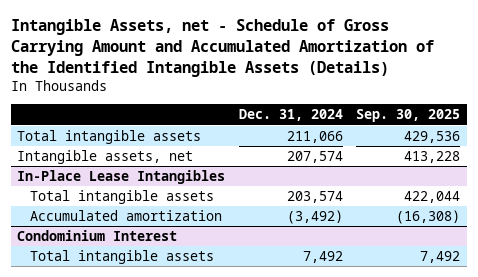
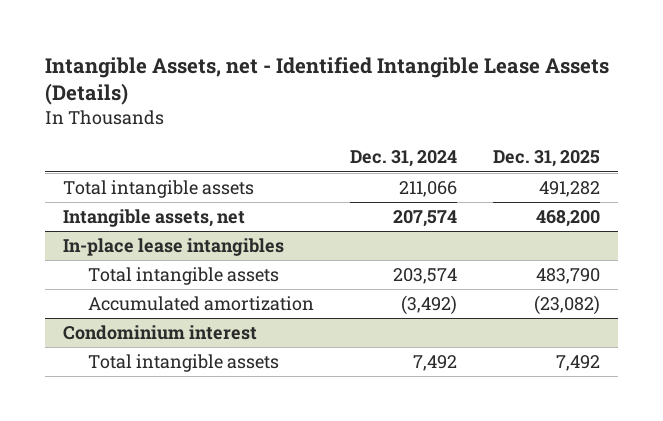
- Intangible Assets, net - Schedule of Gross Carrying Amount and Accumulated Amortization of the Identified Intangible Assets (Details)
+ Intangible Assets, net - Identified Intangible Lease Assets (Details)
- | Dec. 31, 2024 | Sep. 30, 2025
+ | Dec. 31, 2024 | Dec. 31, 2025
- In-Place Lease Intangibles
+ In-place lease intangibles
- Condominium Interest
+ Condominium interest

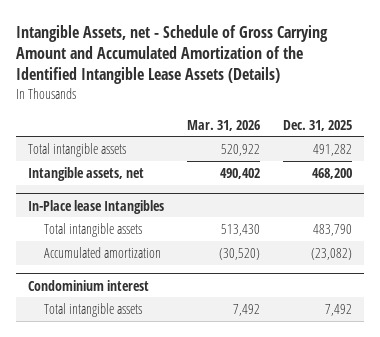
- Intangible Assets, net - Identified Intangible Lease Assets (Details)
+ Intangible Assets, net - Schedule of Gross Carrying Amount and Accumulated Amortization of the Identified Intangible Lease Assets (Details)
- | Dec. 31, 2024 | Dec. 31, 2025
+ | Mar. 31, 2026 | Dec. 31, 2025
- In-place lease intangibles
+ In-Place lease Intangibles

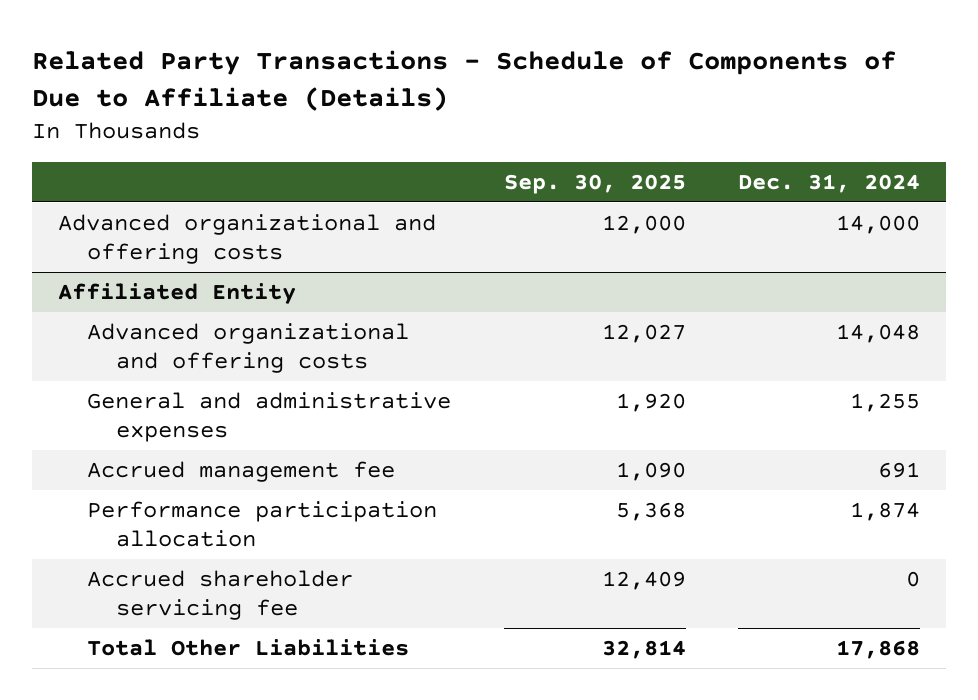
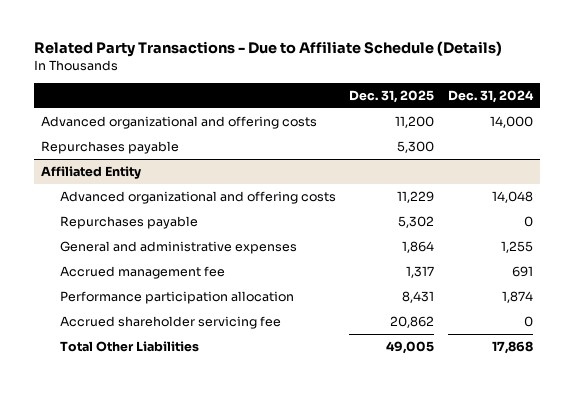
- Related Party Transactions - Schedule of Components of Due to Affiliate (Details)
+ Related Party Transactions - Due to Affiliate Schedule (Details)
- | Sep. 30, 2025 | Dec. 31, 2024
+ | Dec. 31, 2025 | Dec. 31, 2024
+ Repurchases payable | 5,300 |
@ Affiliated Entity
+ Repurchases payable | 5,302 | 0

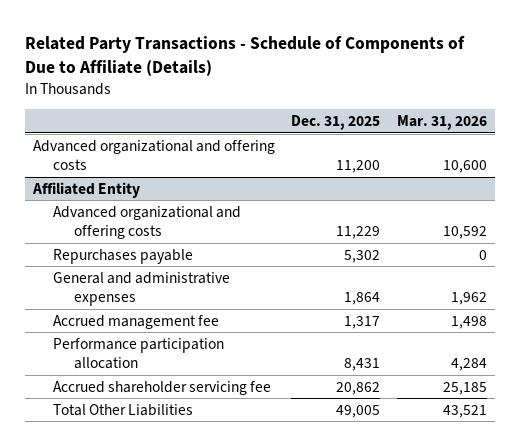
- Related Party Transactions - Due to Affiliate Schedule (Details)
+ Related Party Transactions - Schedule of Components of Due to Affiliate (Details)
- | Dec. 31, 2025 | Dec. 31, 2024
+ | Dec. 31, 2025 | Mar. 31, 2026
- Repurchases payable | 5,300 |

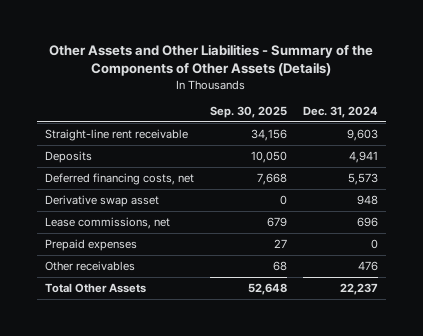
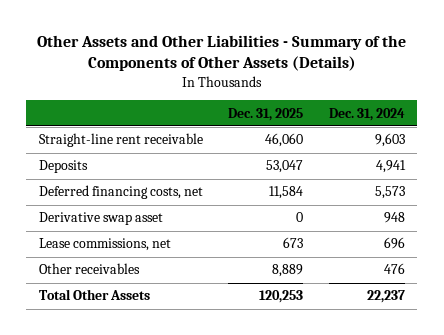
- | Sep. 30, 2025 | Dec. 31, 2024
+ | Dec. 31, 2025 | Dec. 31, 2024
- Prepaid expenses | 27 | 0

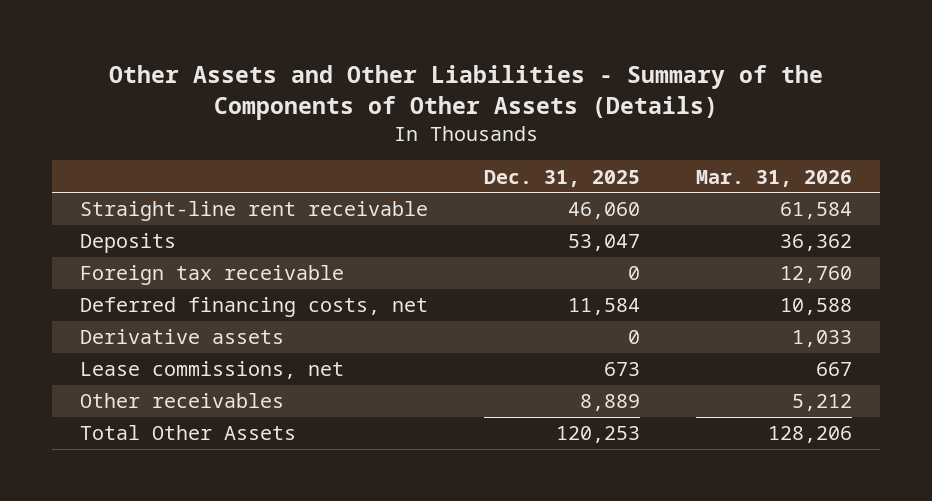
- | Dec. 31, 2025 | Dec. 31, 2024
+ | Dec. 31, 2025 | Mar. 31, 2026
+ Foreign tax receivable | 0 | 12,760
- Derivative swap asset | 0 | 948
+ Derivative assets | 0 | 1,033

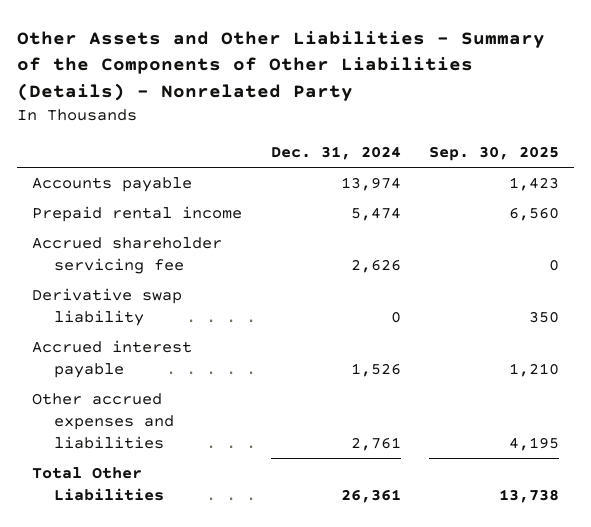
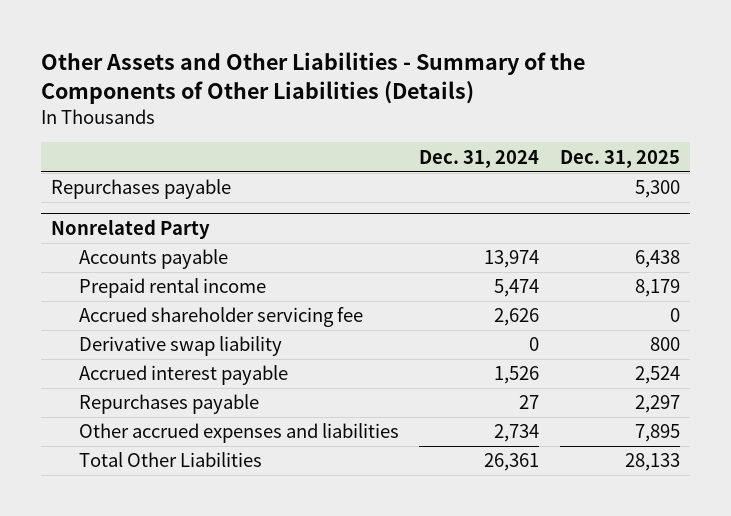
- Other Assets and Other Liabilities - Summary of the Components of Other Liabilities (Details) - Nonrelated Party
+ Other Assets and Other Liabilities - Summary of the Components of Other Liabilities (Details)
- | Dec. 31, 2024 | Sep. 30, 2025
+ | Dec. 31, 2024 | Dec. 31, 2025
+ Repurchases payable | | 5,300
+ Nonrelated Party
- Other accrued expenses and liabilities | 2,761 | 4,195
+ Repurchases payable | 27 | 2,297
+ Other accrued expenses and liabilities | 2,734 | 7,895

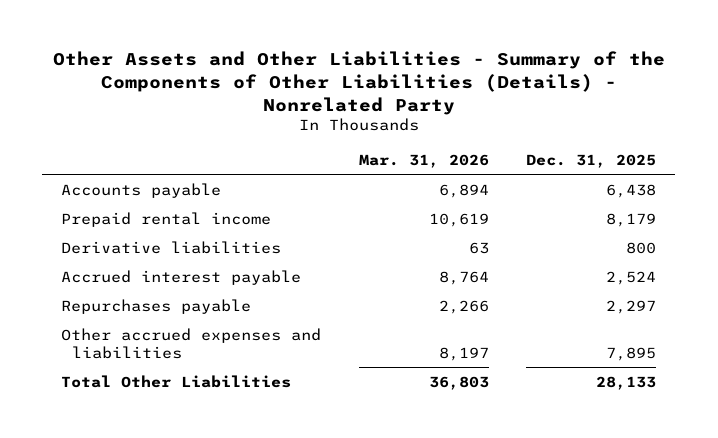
- Other Assets and Other Liabilities - Summary of the Components of Other Liabilities (Details)
+ Other Assets and Other Liabilities - Summary of the Components of Other Liabilities (Details) - Nonrelated Party
- | Dec. 31, 2024 | Dec. 31, 2025
+ | Mar. 31, 2026 | Dec. 31, 2025
- Repurchases payable | | 5,300
- Nonrelated Party
- Accrued shareholder servicing fee | 2,626 | 0
- Derivative swap liability | 0 | 800
+ Derivative liabilities | 63 | 800

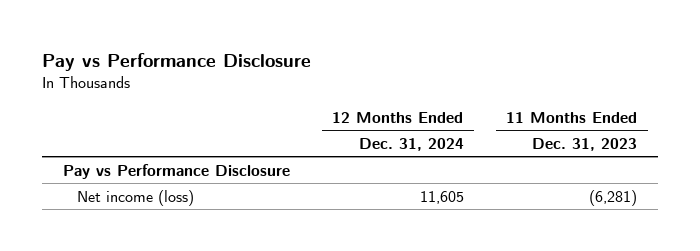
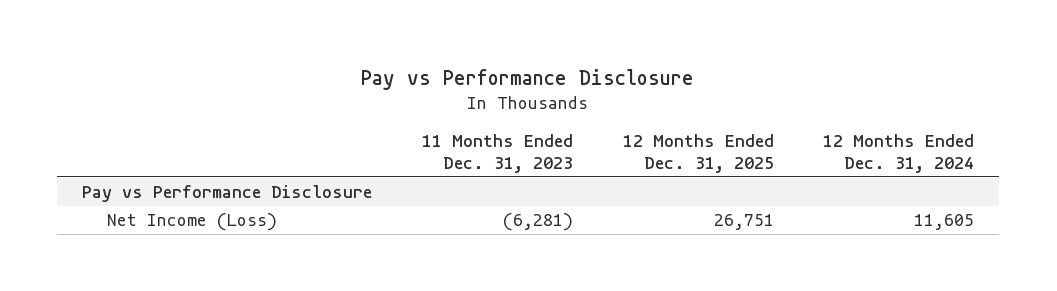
- | 12 Months Ended Dec. 31, 2024 | 11 Months Ended Dec. 31, 2023
+ | 11 Months Ended Dec. 31, 2023 | 12 Months Ended Dec. 31, 2025 | 12 Months Ended Dec. 31, 2024
- Net income (loss) | 11,605 | (6,281)
+ Net Income (Loss) | (6,281) | 26,751 | 11,605

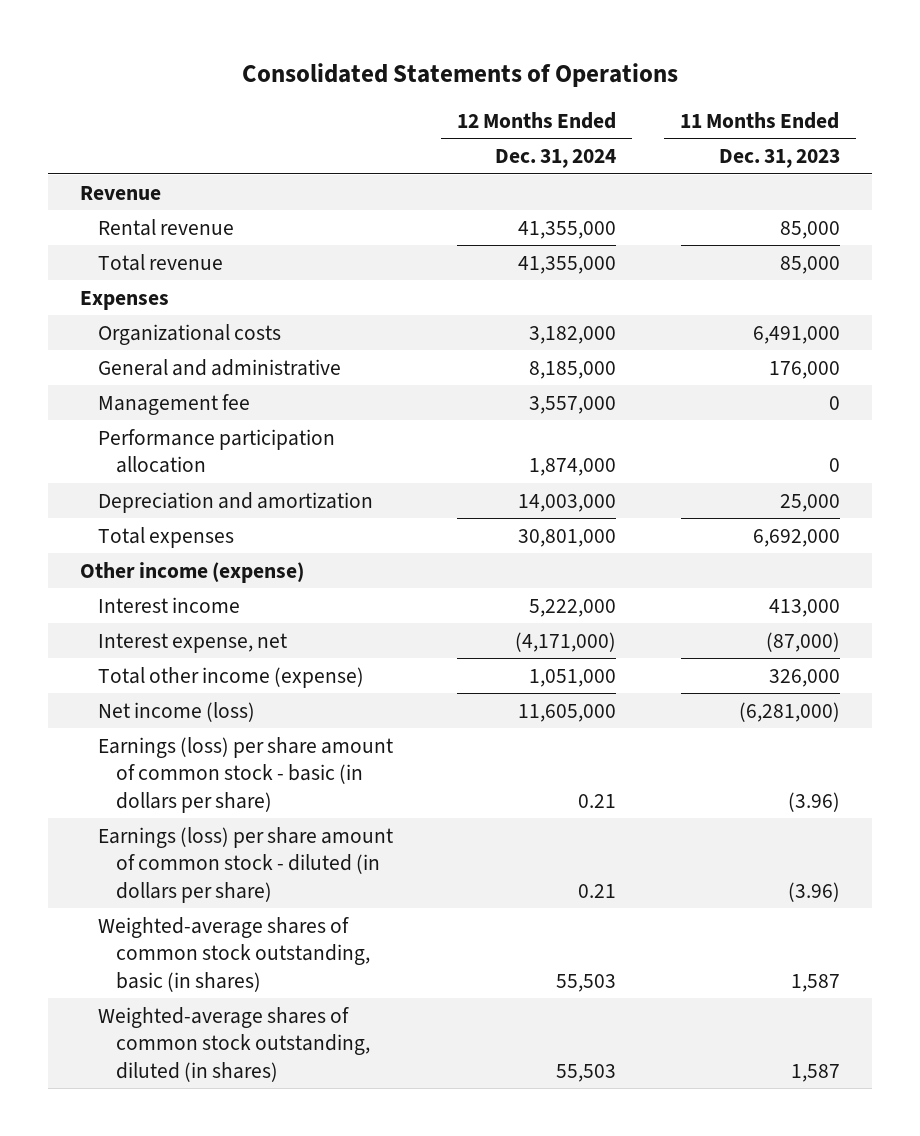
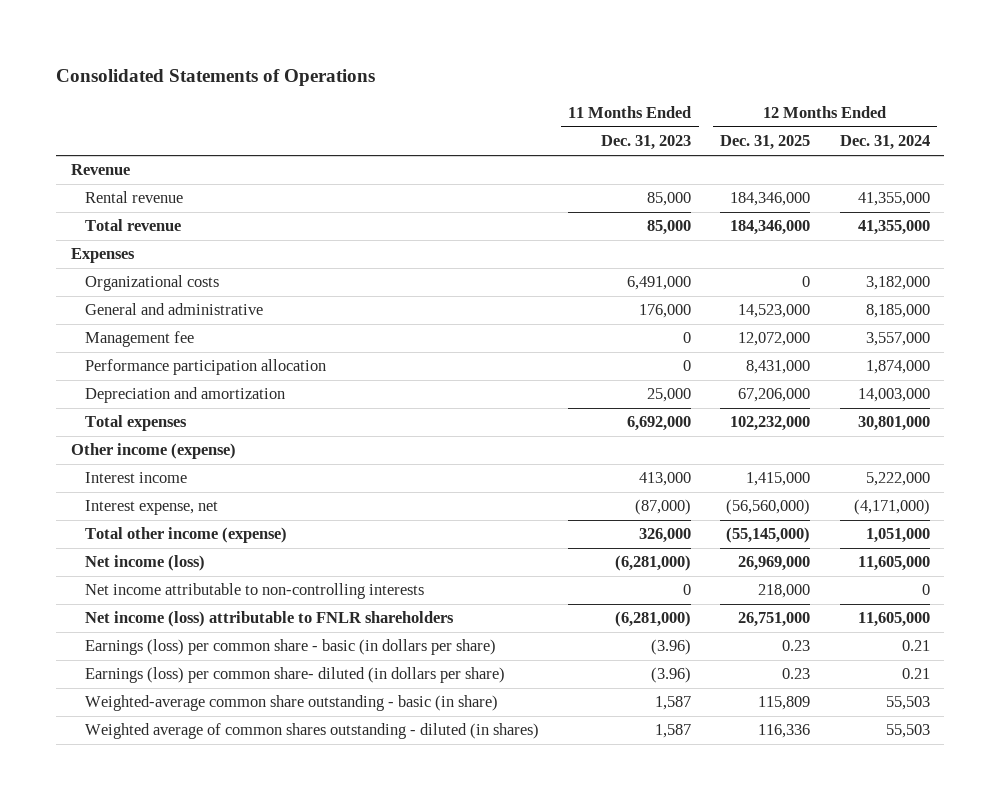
- | 12 Months Ended Dec. 31, 2024 | 11 Months Ended Dec. 31, 2023
+ | 11 Months Ended Dec. 31, 2023 | 12 Months Ended Dec. 31, 2025 | 12 Months Ended Dec. 31, 2024
- Earnings (loss) per share amount of common stock - basic (in dollars per share) | 0.21 | (3.96)
- Earnings (loss) per share amount of common stock - diluted (in dollars per share) | 0.21 | (3.96)
- Weighted-average shares of common stock outstanding, basic (in shares) | 55,503 | 1,587
- Weighted-average shares of common stock outstanding, diluted (in shares) | 55,503 | 1,587
+ Net income attributable to non-controlling interests | 0 | 218,000 | 0
+ Net income (loss) attributable to FNLR shareholders | (6,281,000) | 26,751,000 | 11,605,000
+ Earnings (loss) per common share - basic (in dollars per share) | (3.96) | 0.23 | 0.21
+ Earnings (loss) per common share- diluted (in dollars per share) | (3.96) | 0.23 | 0.21
+ Weighted-average common share outstanding - basic (in share) | 1,587 | 115,809 | 55,503
+ Weighted average of common shares outstanding - diluted (in shares) | 1,587 | 116,336 | 55,503

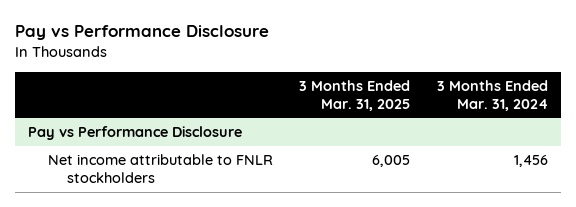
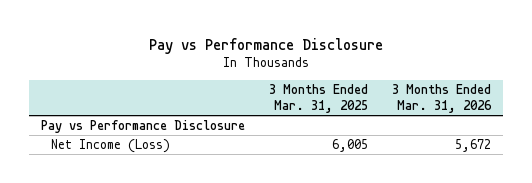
- | 3 Months Ended Mar. 31, 2025 | 3 Months Ended Mar. 31, 2024
+ | 3 Months Ended Mar. 31, 2025 | 3 Months Ended Mar. 31, 2026
- Net income attributable to FNLR stockholders | 6,005 | 1,456
+ Net Income (Loss) | 6,005 | 5,672

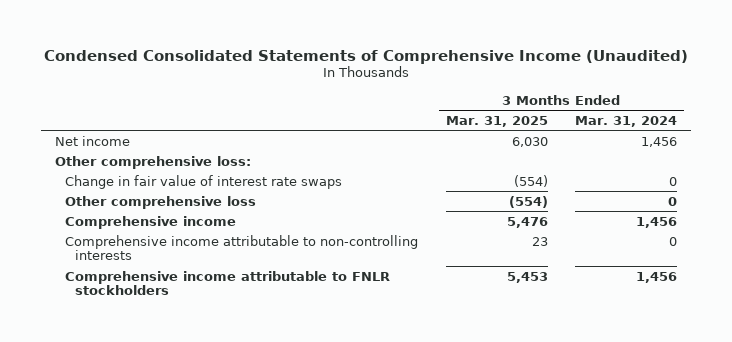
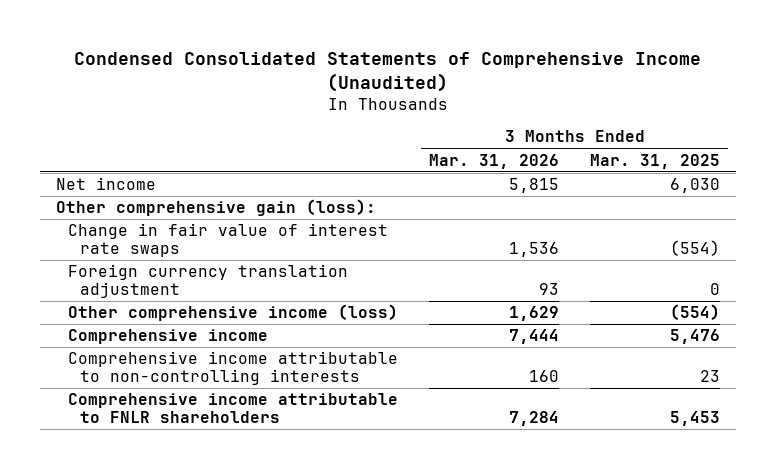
- | 3 Months Ended Mar. 31, 2025 | 3 Months Ended Mar. 31, 2024
+ | 3 Months Ended Mar. 31, 2026 | 3 Months Ended Mar. 31, 2025
- Other comprehensive loss:
+ Other comprehensive gain (loss):
- Other comprehensive loss | (554) | 0
+ Foreign currency translation adjustment | 93 | 0
+ Other comprehensive income (loss) | 1,629 | (554)
- Comprehensive income attributable to FNLR stockholders | 5,453 | 1,456
+ Comprehensive income attributable to FNLR shareholders | 7,284 | 5,453

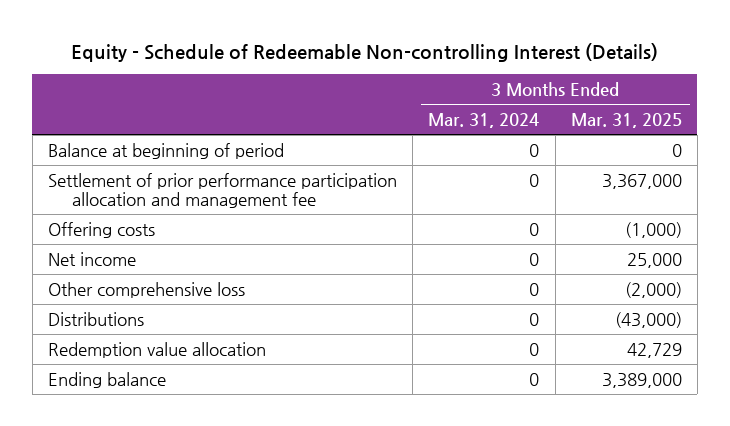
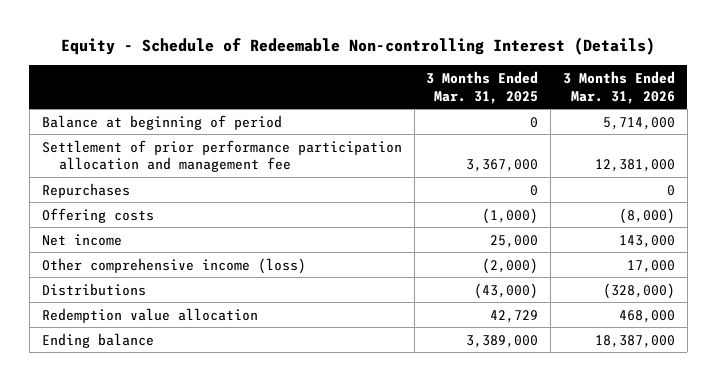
- | 3 Months Ended Mar. 31, 2024 | 3 Months Ended Mar. 31, 2025
+ | 3 Months Ended Mar. 31, 2025 | 3 Months Ended Mar. 31, 2026
+ Repurchases | 0 | 0
- Other comprehensive loss | 0 | (2,000)
+ Other comprehensive income (loss) | (2,000) | 17,000

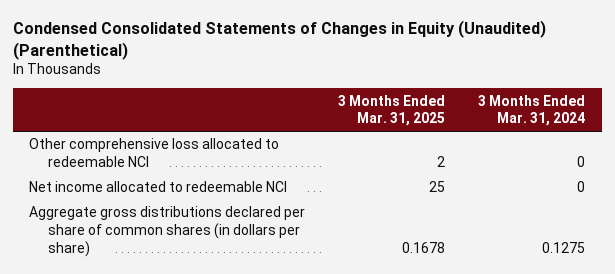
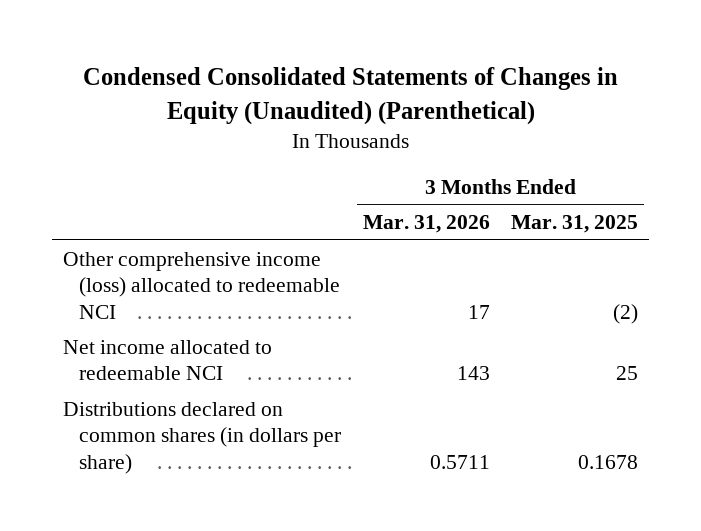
- | 3 Months Ended Mar. 31, 2025 | 3 Months Ended Mar. 31, 2024
+ | 3 Months Ended Mar. 31, 2026 | 3 Months Ended Mar. 31, 2025
- Other comprehensive loss allocated to redeemable NCI | 2 | 0
+ Other comprehensive income (loss) allocated to redeemable NCI | 17 | (2)
- Aggregate gross distributions declared per share of common shares (in dollars per share) | 0.1678 | 0.1275
+ Distributions declared on common shares (in dollars per share) | 0.5711 | 0.1678

